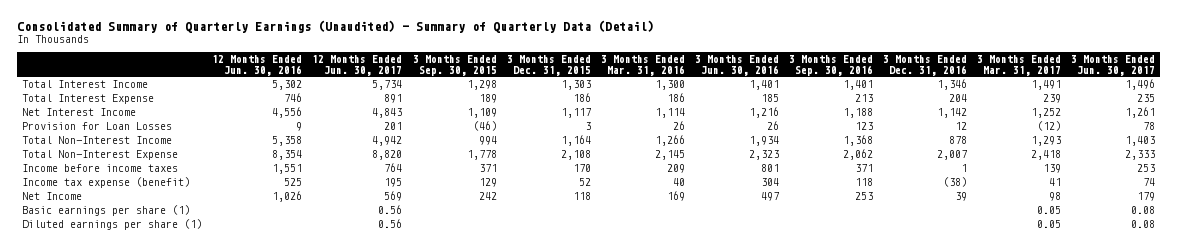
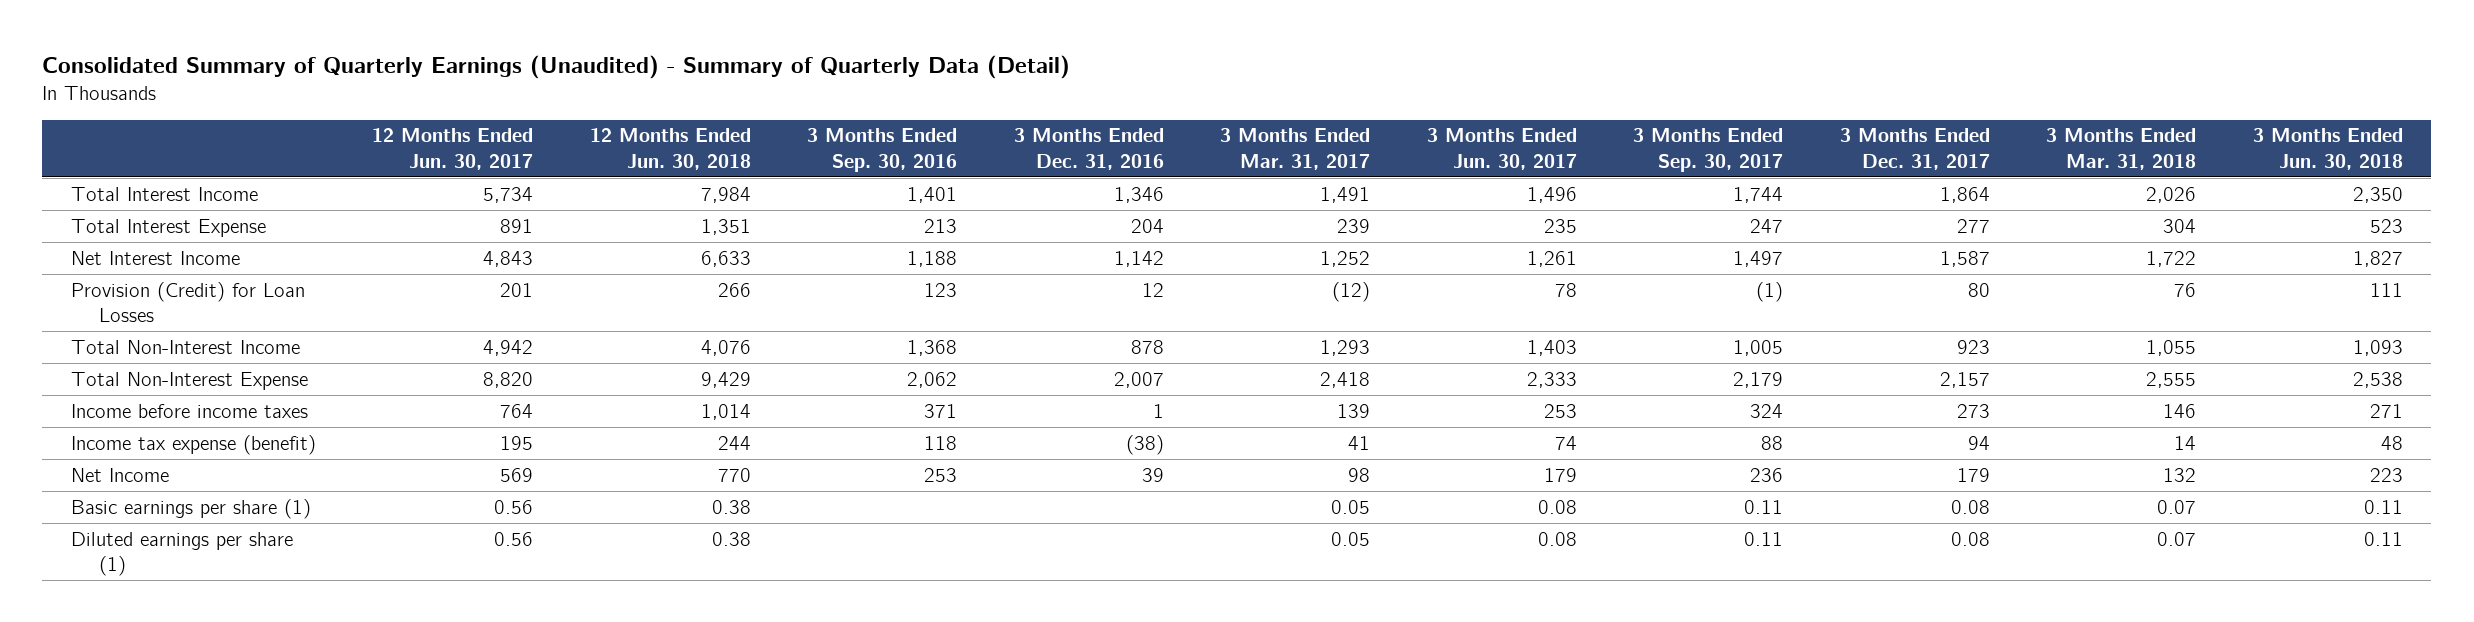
- | 12 Months Ended Jun. 30, 2016 | 12 Months Ended Jun. 30, 2017 | 3 Months Ended Sep. 30, 2015 | 3 Months Ended Dec. 31, 2015 | 3 Months Ended Mar. 31, 2016 | 3 Months Ended Jun. 30, 2016 | 3 Months Ended Sep. 30, 2016 | 3 Months Ended Dec. 31, 2016 | 3 Months Ended Mar. 31, 2017 | 3 Months Ended Jun. 30, 2017
+ | 12 Months Ended Jun. 30, 2017 | 12 Months Ended Jun. 30, 2018 | 3 Months Ended Sep. 30, 2016 | 3 Months Ended Dec. 31, 2016 | 3 Months Ended Mar. 31, 2017 | 3 Months Ended Jun. 30, 2017 | 3 Months Ended Sep. 30, 2017 | 3 Months Ended Dec. 31, 2017 | 3 Months Ended Mar. 31, 2018 | 3 Months Ended Jun. 30, 2018
- Provision for Loan Losses | 9 | 201 | (46) | 3 | 26 | 26 | 123 | 12 | (12) | 78
+ Provision (Credit) for Loan Losses | 201 | 266 | 123 | 12 | (12) | 78 | (1) | 80 | 76 | 111

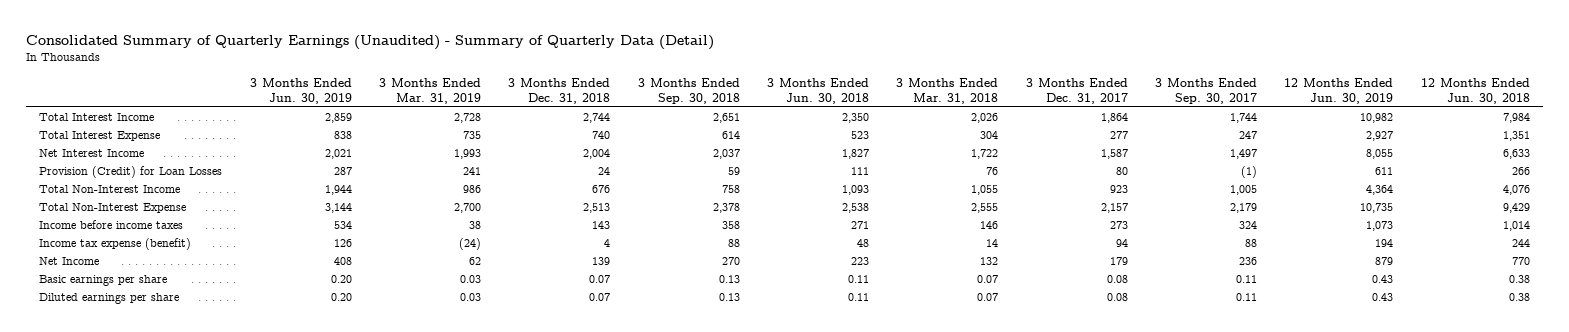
- | 12 Months Ended Jun. 30, 2017 | 12 Months Ended Jun. 30, 2018 | 3 Months Ended Sep. 30, 2016 | 3 Months Ended Dec. 31, 2016 | 3 Months Ended Mar. 31, 2017 | 3 Months Ended Jun. 30, 2017 | 3 Months Ended Sep. 30, 2017 | 3 Months Ended Dec. 31, 2017 | 3 Months Ended Mar. 31, 2018 | 3 Months Ended Jun. 30, 2018
+ | 3 Months Ended Jun. 30, 2019 | 3 Months Ended Mar. 31, 2019 | 3 Months Ended Dec. 31, 2018 | 3 Months Ended Sep. 30, 2018 | 3 Months Ended Jun. 30, 2018 | 3 Months Ended Mar. 31, 2018 | 3 Months Ended Dec. 31, 2017 | 3 Months Ended Sep. 30, 2017 | 12 Months Ended Jun. 30, 2019 | 12 Months Ended Jun. 30, 2018
- Basic earnings per share (1) | 0.56 | 0.38 | | | 0.05 | 0.08 | 0.11 | 0.08 | 0.07 | 0.11
- Diluted earnings per share (1) | 0.56 | 0.38 | | | 0.05 | 0.08 | 0.11 | 0.08 | 0.07 | 0.11
+ Basic earnings per share | 0.20 | 0.03 | 0.07 | 0.13 | 0.11 | 0.07 | 0.08 | 0.11 | 0.43 | 0.38
+ Diluted earnings per share | 0.20 | 0.03 | 0.07 | 0.13 | 0.11 | 0.07 | 0.08 | 0.11 | 0.43 | 0.38

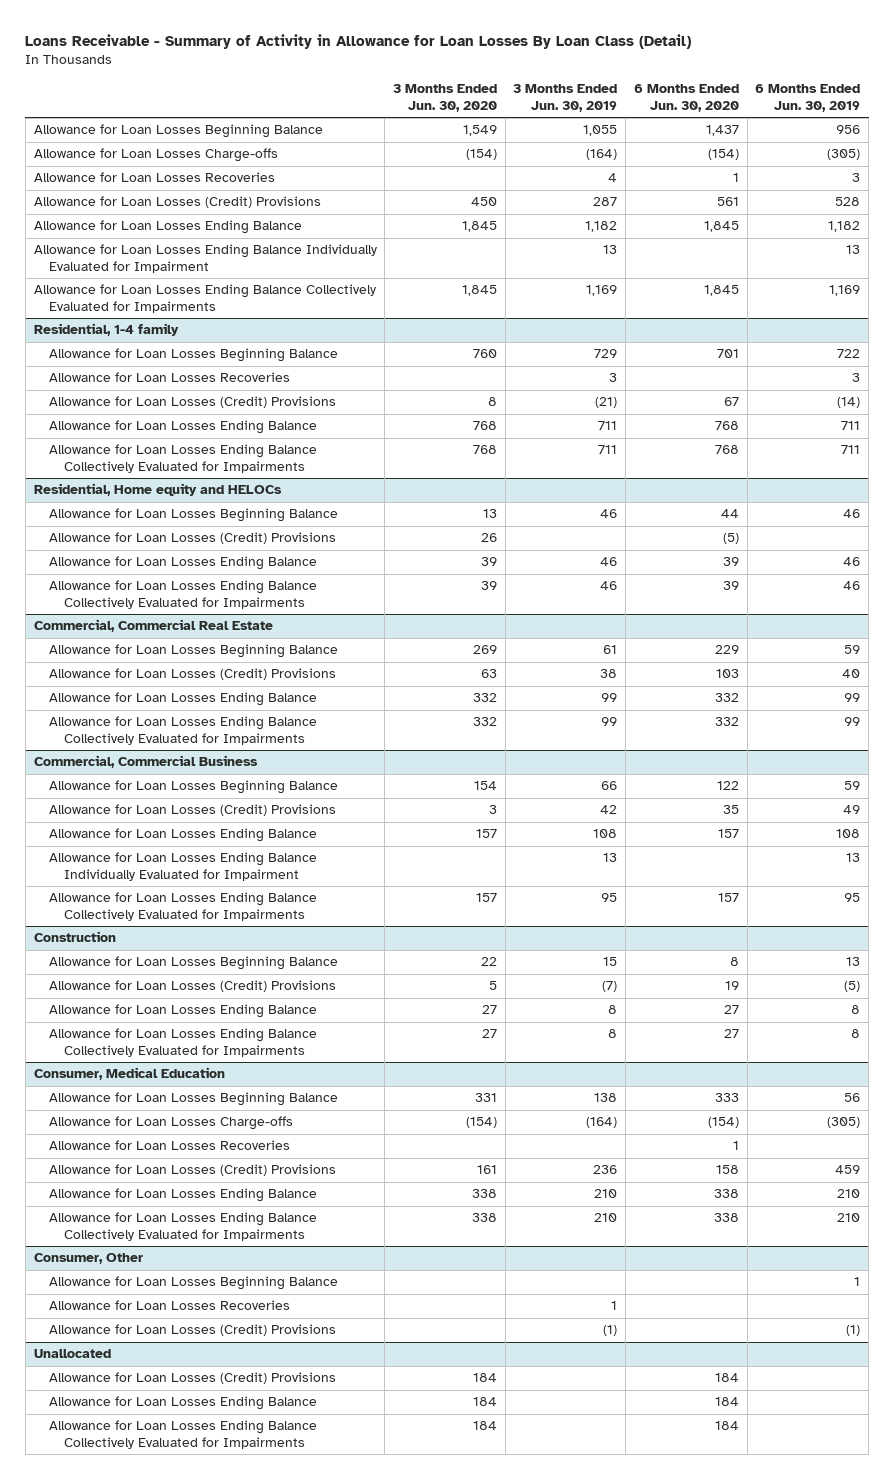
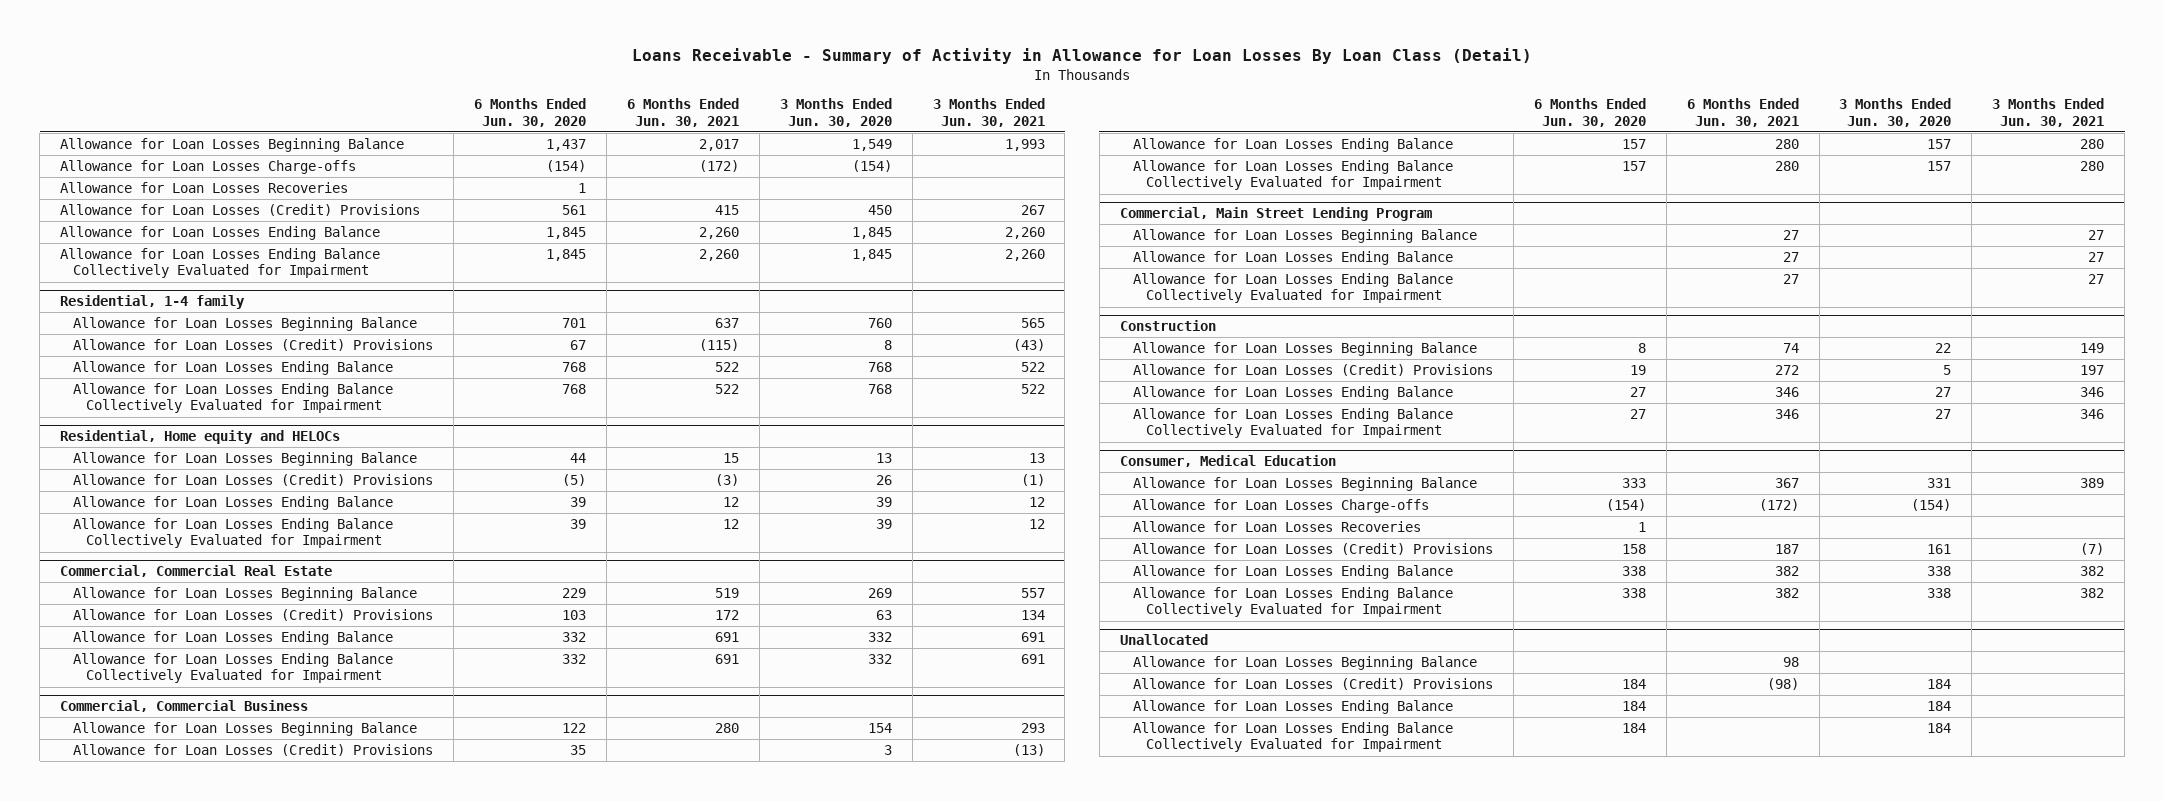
- | 3 Months Ended Jun. 30, 2020 | 3 Months Ended Jun. 30, 2019 | 6 Months Ended Jun. 30, 2020 | 6 Months Ended Jun. 30, 2019
+ | 6 Months Ended Jun. 30, 2020 | 6 Months Ended Jun. 30, 2021 | 3 Months Ended Jun. 30, 2020 | 3 Months Ended Jun. 30, 2021
- Allowance for Loan Losses Ending Balance Individually Evaluated for Impairment | | 13 | | 13
- Allowance for Loan Losses Ending Balance Collectively Evaluated for Impairments | 1,845 | 1,169 | 1,845 | 1,169
+ Allowance for Loan Losses Ending Balance Collectively Evaluated for Impairment | 1,845 | 2,260 | 1,845 | 2,260
@ Residential, 1-4 family
- Allowance for Loan Losses Recoveries | | 3 | | 3
- Allowance for Loan Losses Ending Balance Collectively Evaluated for Impairments | 768 | 711 | 768 | 711
+ Allowance for Loan Losses Ending Balance Collectively Evaluated for Impairment | 768 | 522 | 768 | 522
@ Residential, Home equity and HELOCs
- Allowance for Loan Losses Ending Balance Collectively Evaluated for Impairments | 39 | 46 | 39 | 46
+ Allowance for Loan Losses Ending Balance Collectively Evaluated for Impairment | 39 | 12 | 39 | 12
@ Commercial, Commercial Real Estate
- Allowance for Loan Losses Ending Balance Collectively Evaluated for Impairments | 332 | 99 | 332 | 99
+ Allowance for Loan Losses Ending Balance Collectively Evaluated for Impairment | 332 | 691 | 332 | 691
@ Commercial, Commercial Business
- Allowance for Loan Losses Ending Balance Individually Evaluated for Impairment | | 13 | | 13
- Allowance for Loan Losses Ending Balance Collectively Evaluated for Impairments | 157 | 95 | 157 | 95
+ Allowance for Loan Losses Ending Balance Collectively Evaluated for Impairment | 157 | 280 | 157 | 280
+ Commercial, Main Street Lending Program
+ Allowance for Loan Losses Beginning Balance | | 27 | | 27
+ Allowance for Loan Losses Ending Balance | | 27 | | 27
+ Allowance for Loan Losses Ending Balance Collectively Evaluated for Impairment | | 27 | | 27
@ Construction
- Allowance for Loan Losses Ending Balance Collectively Evaluated for Impairments | 27 | 8 | 27 | 8
+ Allowance for Loan Losses Ending Balance Collectively Evaluated for Impairment | 27 | 346 | 27 | 346
@ Consumer, Medical Education
- Allowance for Loan Losses Ending Balance Collectively Evaluated for Impairments | 338 | 210 | 338 | 210
- Consumer, Other
- Allowance for Loan Losses Beginning Balance | | | | 1
- Allowance for Loan Losses Recoveries | | 1 | |
- Allowance for Loan Losses (Credit) Provisions | | (1) | | (1)
@ Consumer, Medical Education
+ Allowance for Loan Losses Ending Balance Collectively Evaluated for Impairment | 338 | 382 | 338 | 382
@ Unallocated
+ Allowance for Loan Losses Beginning Balance | | 98 | |
- Allowance for Loan Losses Ending Balance Collectively Evaluated for Impairments | 184 | | 184 |
+ Allowance for Loan Losses Ending Balance Collectively Evaluated for Impairment | 184 | | 184 |

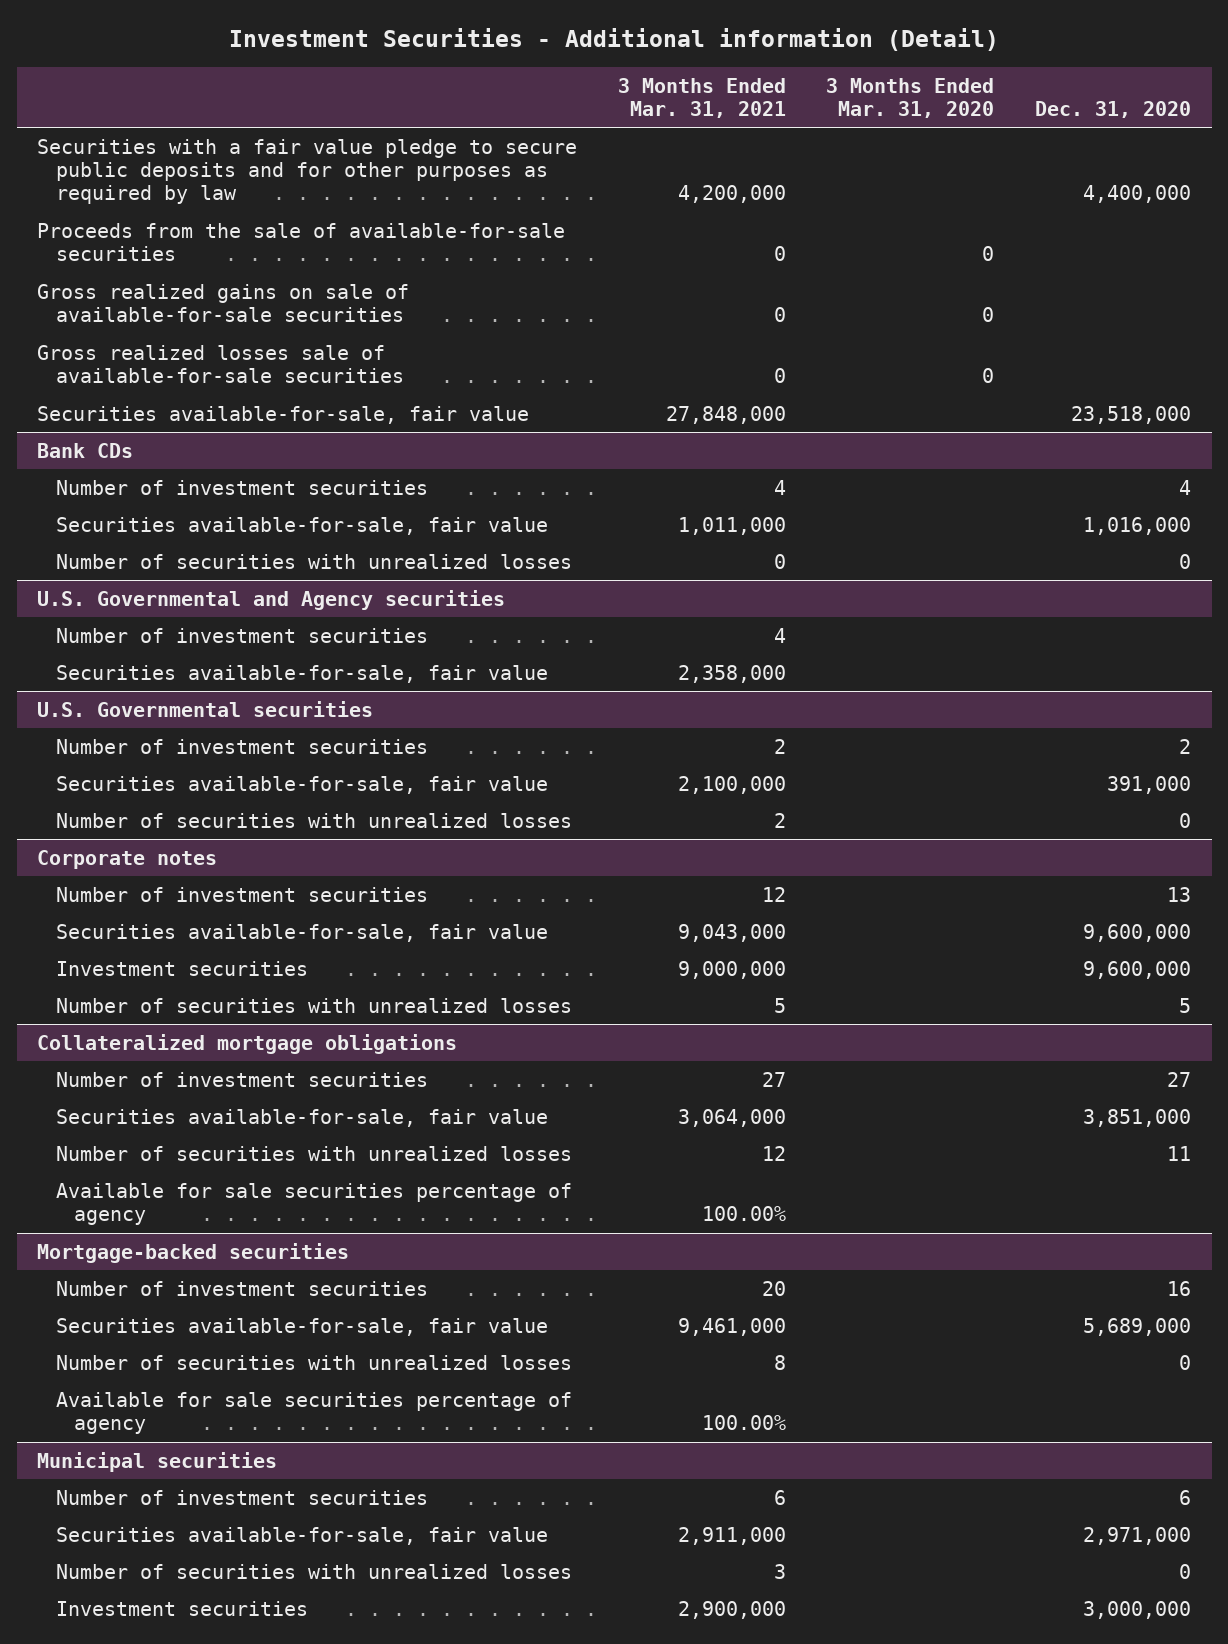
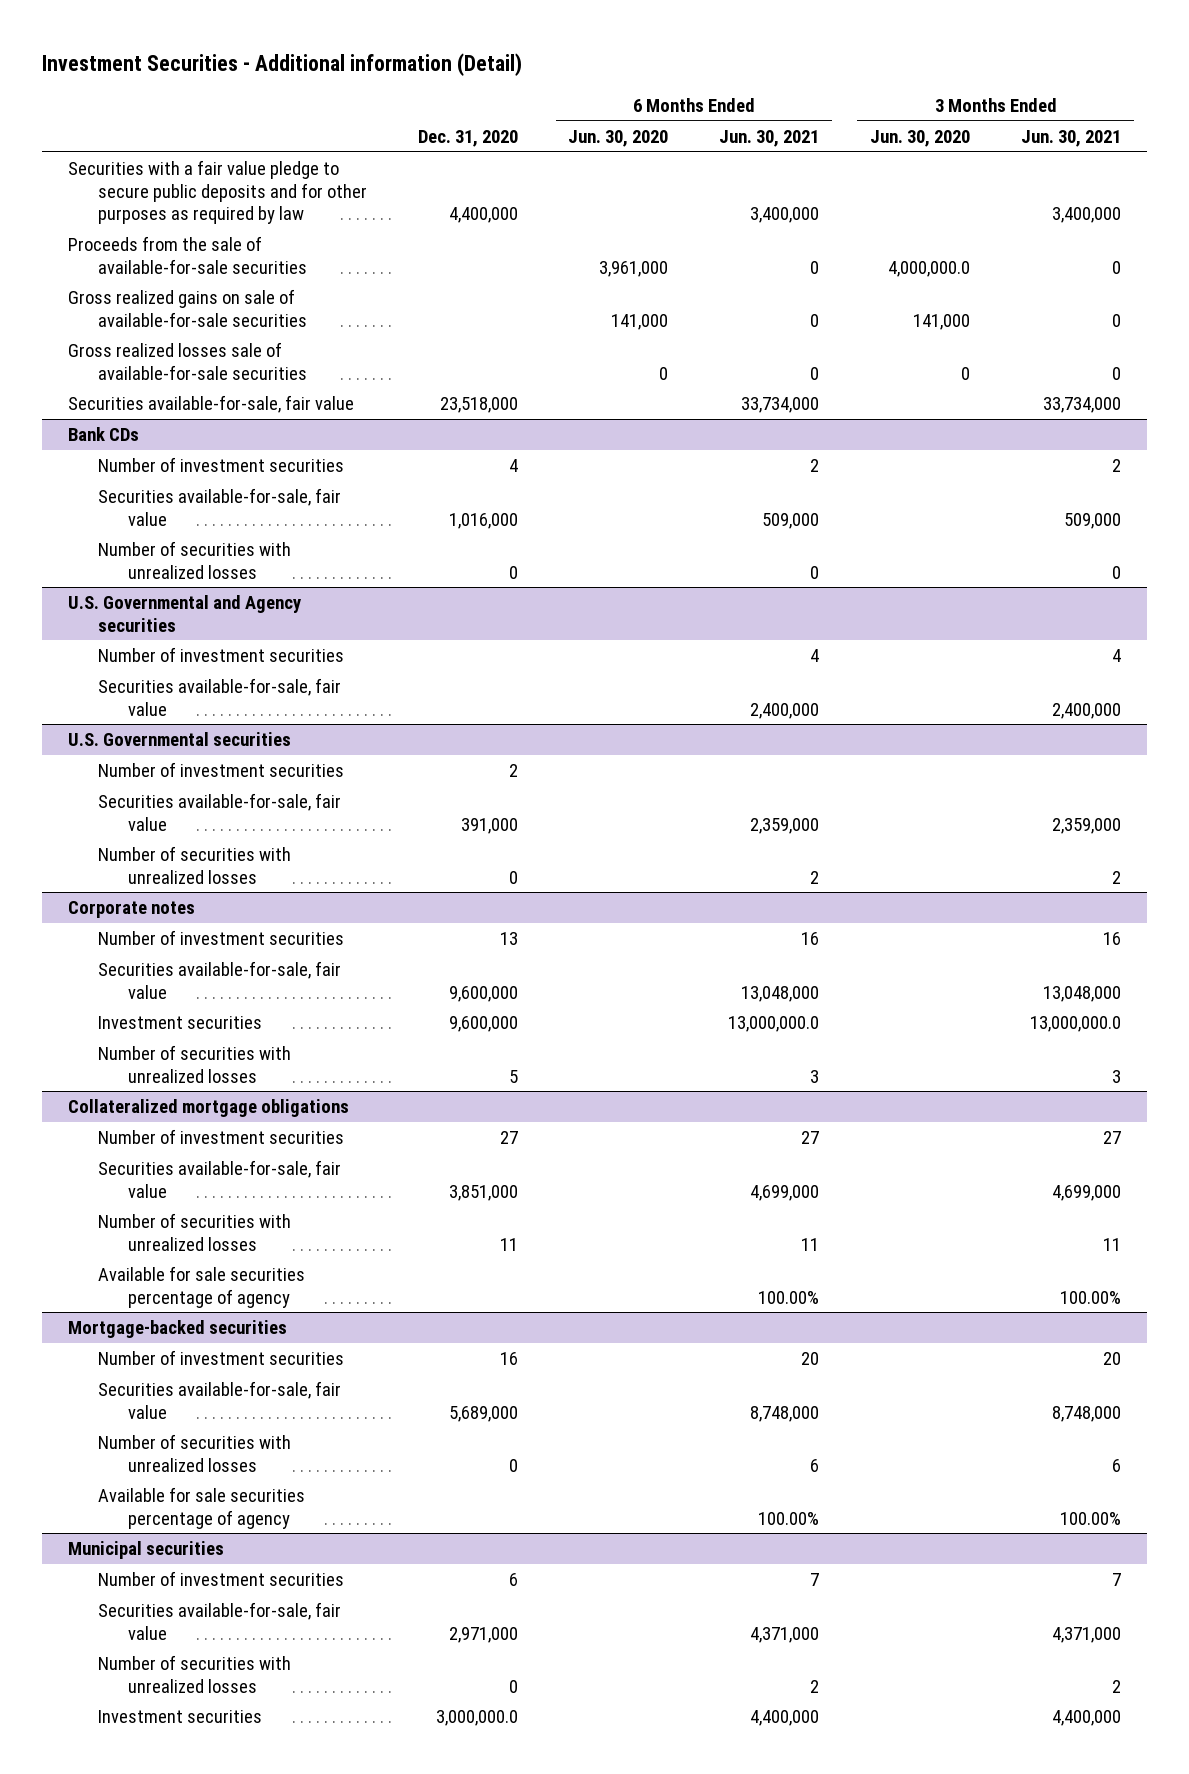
- | 3 Months Ended Mar. 31, 2021 | 3 Months Ended Mar. 31, 2020 | Dec. 31, 2020
+ | Dec. 31, 2020 | 6 Months Ended Jun. 30, 2020 | 6 Months Ended Jun. 30, 2021 | 3 Months Ended Jun. 30, 2020 | 3 Months Ended Jun. 30, 2021
@ Municipal securities
- Investment securities | 2,900,000 | | 3,000,000
+ Investment securities | 3,000,000.0 | | 4,400,000 | | 4,400,000

